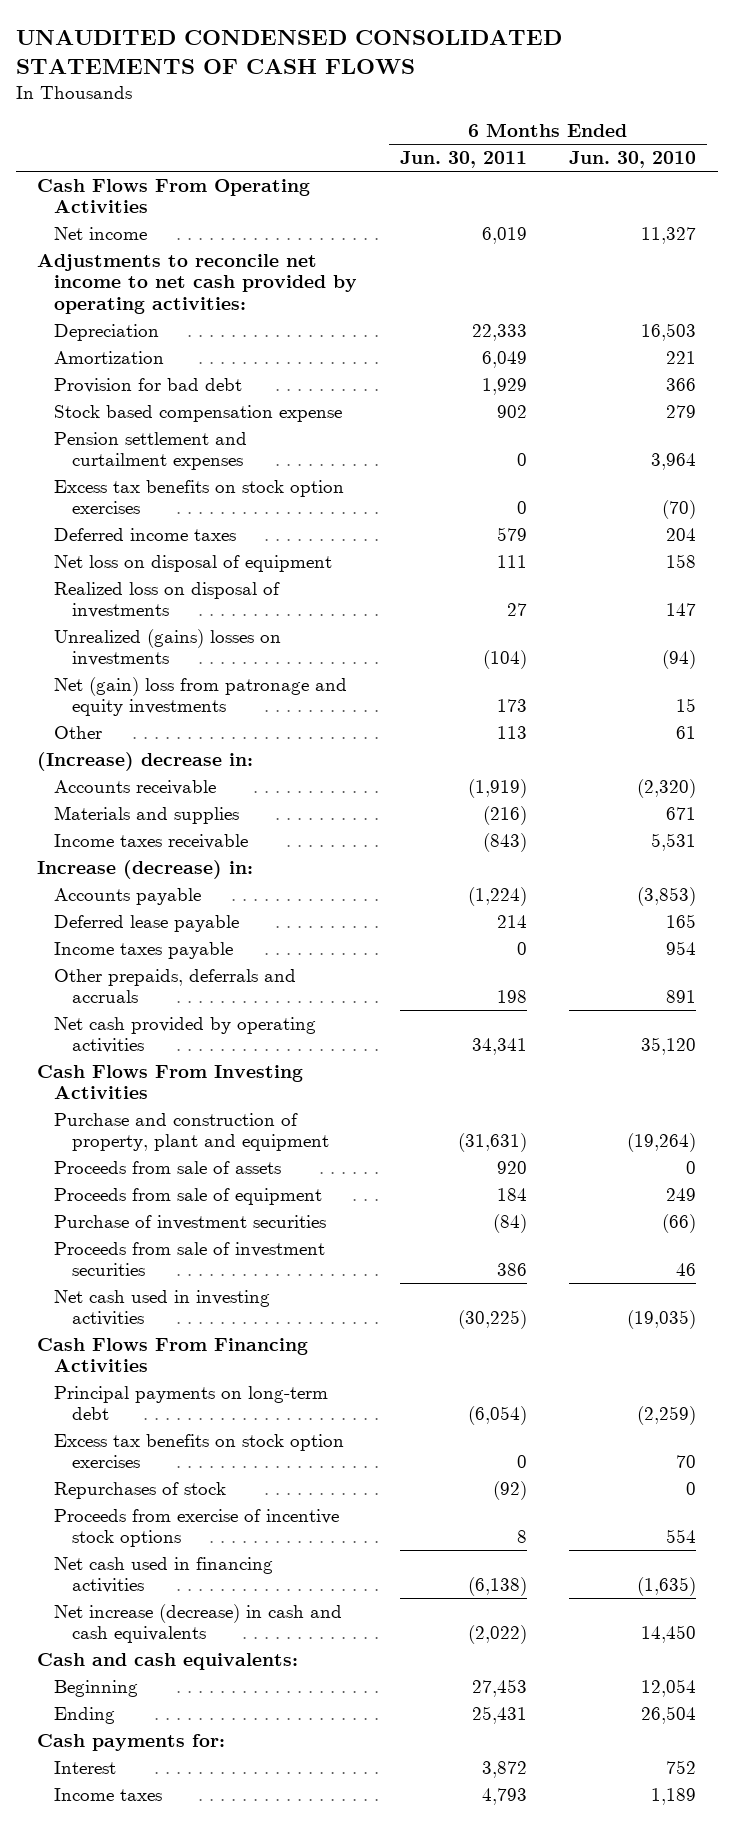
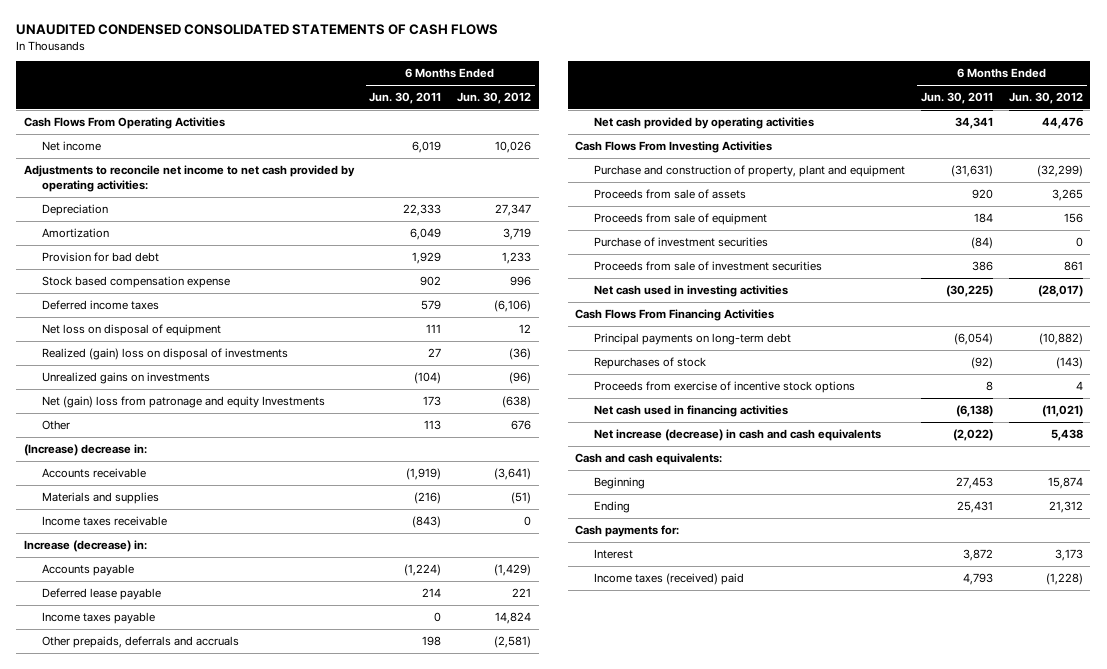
- | 6 Months Ended Jun. 30, 2011 | 6 Months Ended Jun. 30, 2010
+ | 6 Months Ended Jun. 30, 2011 | 6 Months Ended Jun. 30, 2012
- Pension settlement and curtailment expenses | 0 | 3,964
- Excess tax benefits on stock option exercises | 0 | (70)
- Realized loss on disposal of investments | 27 | 147
- Unrealized (gains) losses on investments | (104) | (94)
- Net (gain) loss from patronage and equity investments | 173 | 15
+ Realized (gain) loss on disposal of investments | 27 | (36)
+ Unrealized gains on investments | (104) | (96)
+ Net (gain) loss from patronage and equity Investments | 173 | (638)
- Excess tax benefits on stock option exercises | 0 | 70
- Income taxes | 4,793 | 1,189
+ Income taxes (received) paid | 4,793 | (1,228)

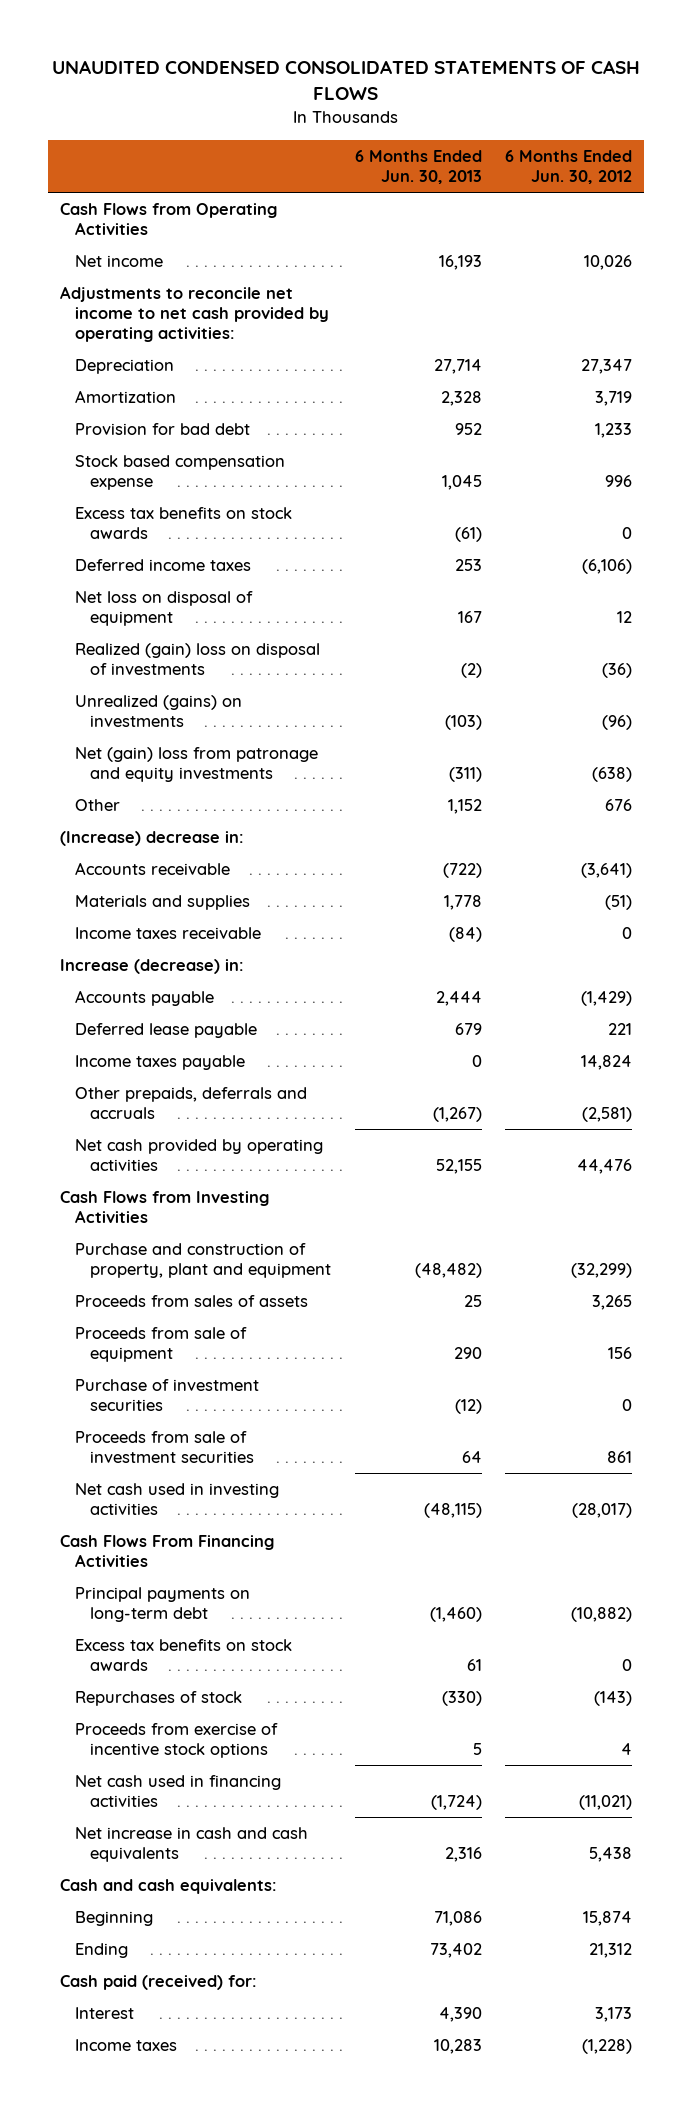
- | 6 Months Ended Jun. 30, 2011 | 6 Months Ended Jun. 30, 2012
+ | 6 Months Ended Jun. 30, 2013 | 6 Months Ended Jun. 30, 2012
- Cash Flows From Operating Activities
+ Cash Flows from Operating Activities
+ Excess tax benefits on stock awards | (61) | 0
- Unrealized gains on investments | (104) | (96)
- Net (gain) loss from patronage and equity Investments | 173 | (638)
+ Unrealized (gains) on investments | (103) | (96)
+ Net (gain) loss from patronage and equity investments | (311) | (638)
- Cash Flows From Investing Activities
+ Cash Flows from Investing Activities
- Proceeds from sale of assets | 920 | 3,265
+ Proceeds from sales of assets | 25 | 3,265
+ Excess tax benefits on stock awards | 61 | 0
- Net increase (decrease) in cash and cash equivalents | (2,022) | 5,438
+ Net increase in cash and cash equivalents | 2,316 | 5,438
- Cash payments for:
+ Cash paid (received) for:
- Income taxes (received) paid | 4,793 | (1,228)
+ Income taxes | 10,283 | (1,228)

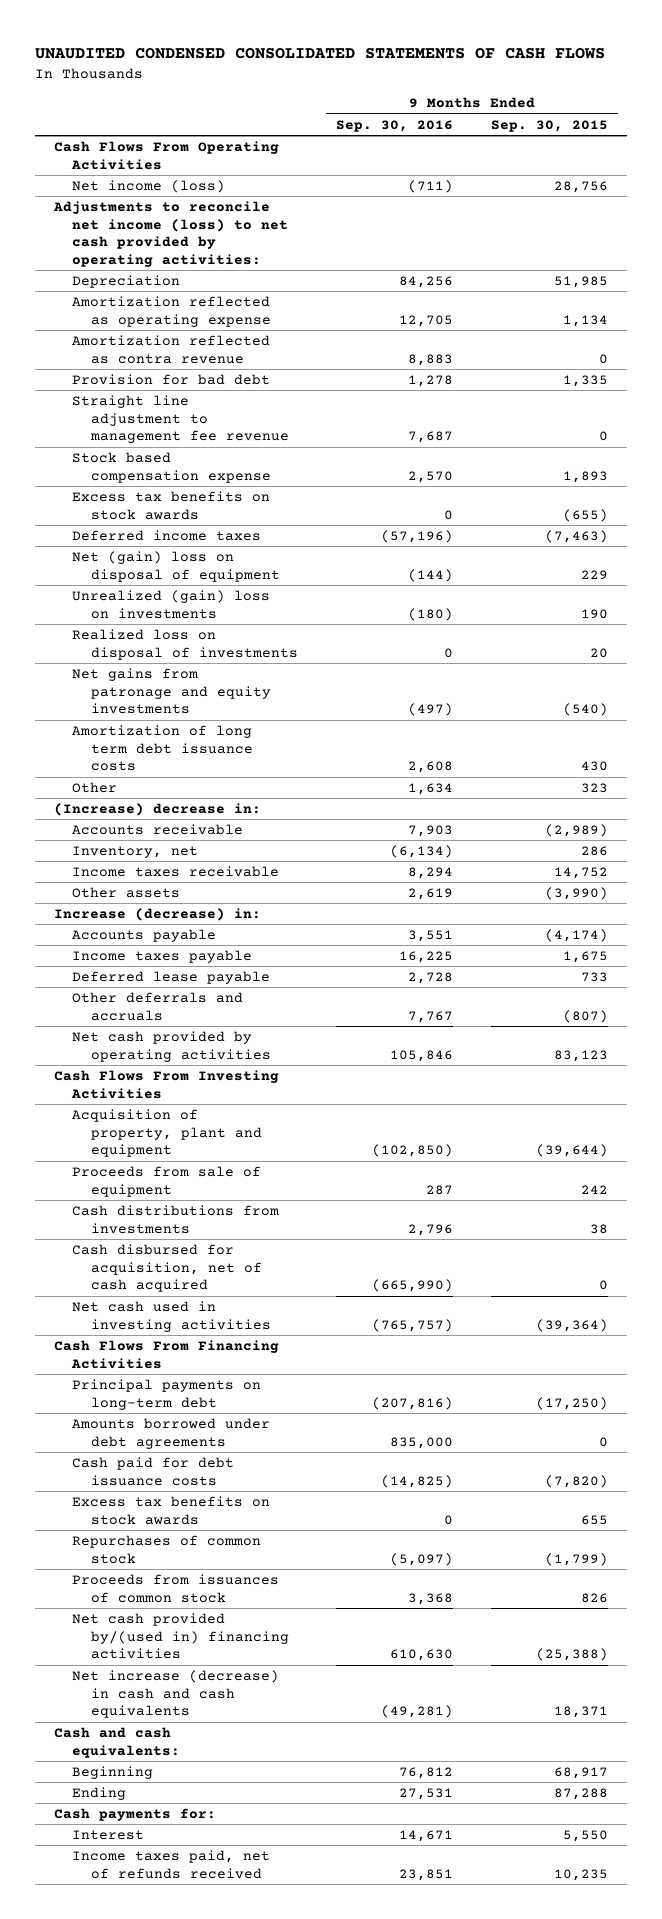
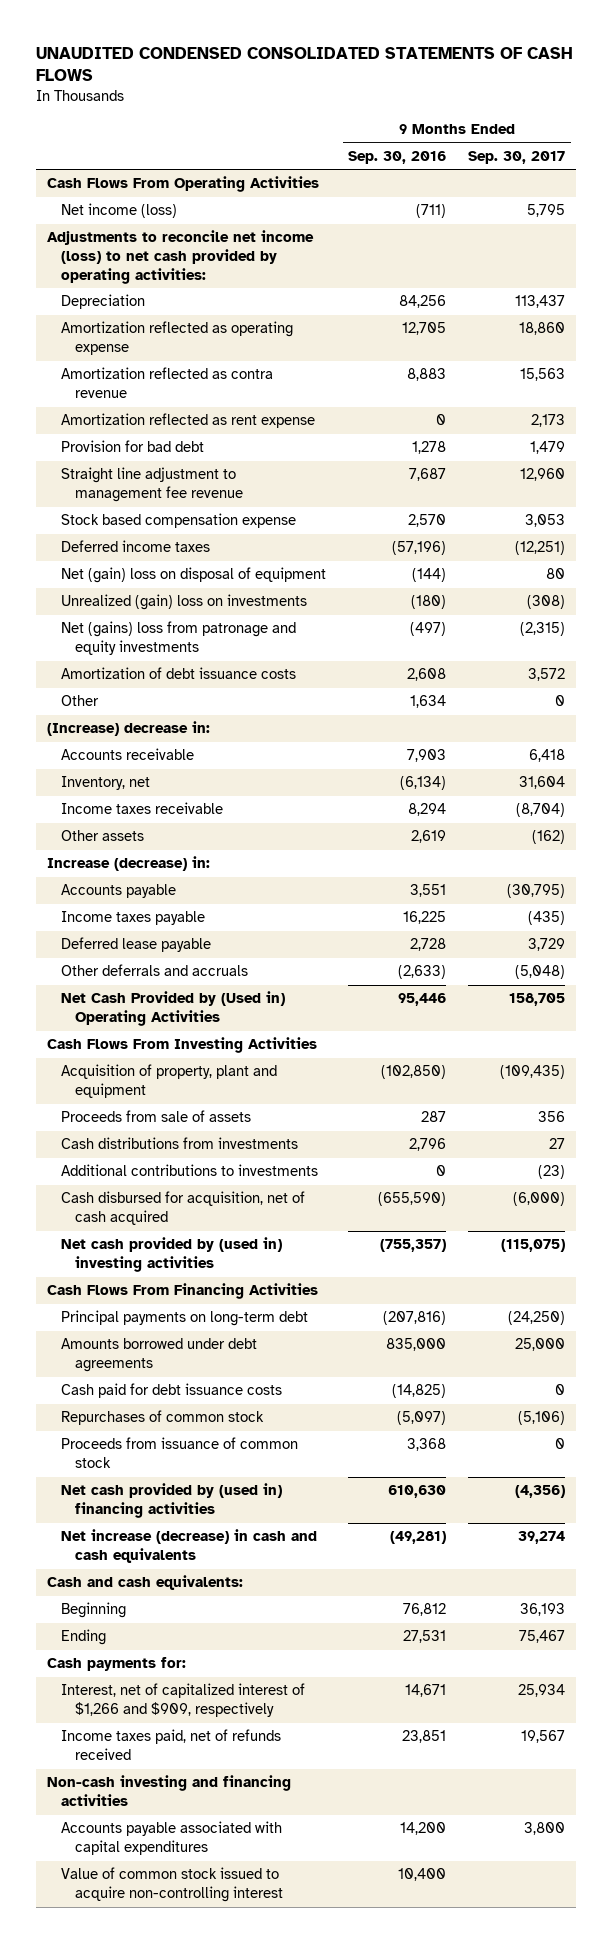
- | 9 Months Ended Sep. 30, 2016 | 9 Months Ended Sep. 30, 2015
+ | 9 Months Ended Sep. 30, 2016 | 9 Months Ended Sep. 30, 2017
+ Amortization reflected as rent expense | 0 | 2,173
- Excess tax benefits on stock awards | 0 | (655)
- Realized loss on disposal of investments | 0 | 20
- Net gains from patronage and equity investments | (497) | (540)
- Amortization of long term debt issuance costs | 2,608 | 430
+ Net (gains) loss from patronage and equity investments | (497) | (2,315)
+ Amortization of debt issuance costs | 2,608 | 3,572
- Other deferrals and accruals | 7,767 | (807)
- Net cash provided by operating activities | 105,846 | 83,123
+ Other deferrals and accruals | (2,633) | (5,048)
+ Net Cash Provided by (Used in) Operating Activities | 95,446 | 158,705
- Proceeds from sale of equipment | 287 | 242
+ Proceeds from sale of assets | 287 | 356
- Cash disbursed for acquisition, net of cash acquired | (665,990) | 0
- Net cash used in investing activities | (765,757) | (39,364)
+ Additional contributions to investments | 0 | (23)
+ Cash disbursed for acquisition, net of cash acquired | (655,590) | (6,000)
+ Net cash provided by (used in) investing activities | (755,357) | (115,075)
- Excess tax benefits on stock awards | 0 | 655
- Proceeds from issuances of common stock | 3,368 | 826
- Net cash provided by/(used in) financing activities | 610,630 | (25,388)
+ Proceeds from issuance of common stock | 3,368 | 0
+ Net cash provided by (used in) financing activities | 610,630 | (4,356)
- Interest | 14,671 | 5,550
+ Interest, net of capitalized interest of $1,266 and $909, respectively | 14,671 | 25,934
+ Non-cash investing and financing activities
+ Accounts payable associated with capital expenditures | 14,200 | 3,800
+ Value of common stock issued to acquire non-controlling interest | 10,400 |

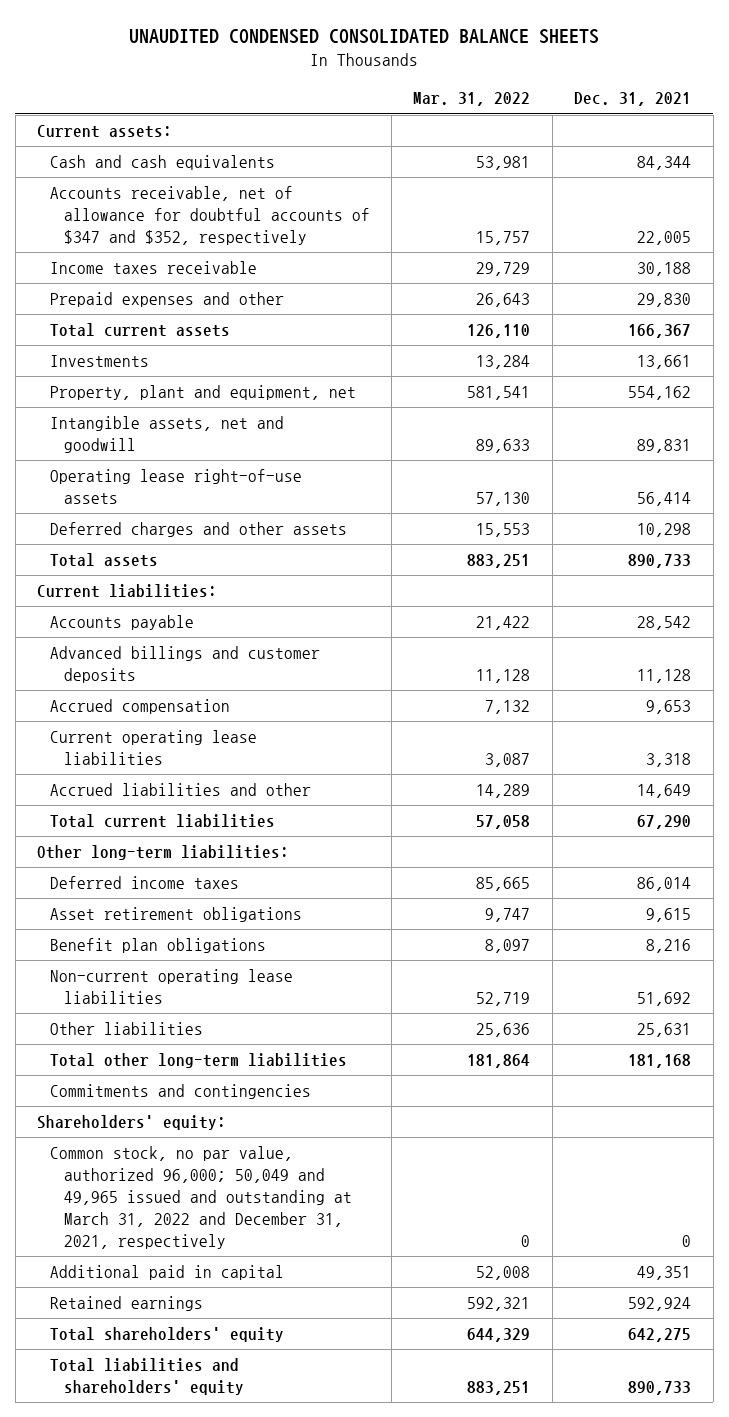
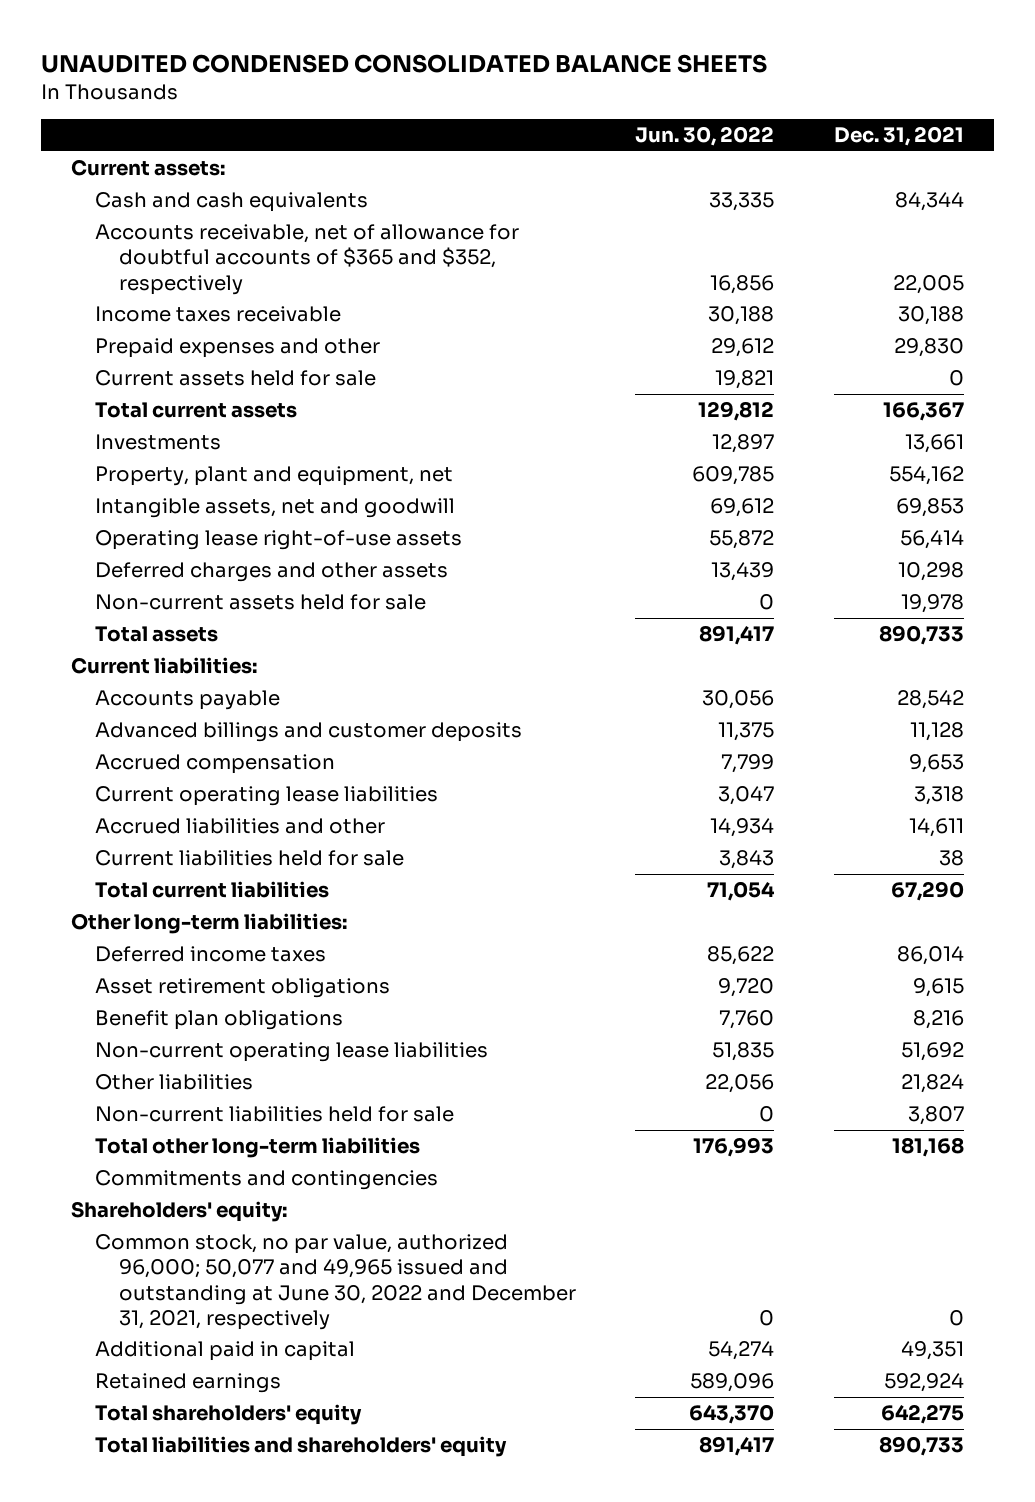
- | Mar. 31, 2022 | Dec. 31, 2021
+ | Jun. 30, 2022 | Dec. 31, 2021
- Accounts receivable, net of allowance for doubtful accounts of $347 and $352, respectively | 15,757 | 22,005
+ Accounts receivable, net of allowance for doubtful accounts of $365 and $352, respectively | 16,856 | 22,005
+ Current assets held for sale | 19,821 | 0
- Intangible assets, net and goodwill | 89,633 | 89,831
+ Intangible assets, net and goodwill | 69,612 | 69,853
+ Non-current assets held for sale | 0 | 19,978
- Accrued liabilities and other | 14,289 | 14,649
+ Accrued liabilities and other | 14,934 | 14,611
+ Current liabilities held for sale | 3,843 | 38
- Other liabilities | 25,636 | 25,631
+ Other liabilities | 22,056 | 21,824
+ Non-current liabilities held for sale | 0 | 3,807
- Common stock, no par value, authorized 96,000; 50,049 and 49,965 issued and outstanding at March 31, 2022 and December 31, 2021, respectively | 0 | 0
+ Common stock, no par value, authorized 96,000; 50,077 and 49,965 issued and outstanding at June 30, 2022 and December 31, 2021, respectively | 0 | 0

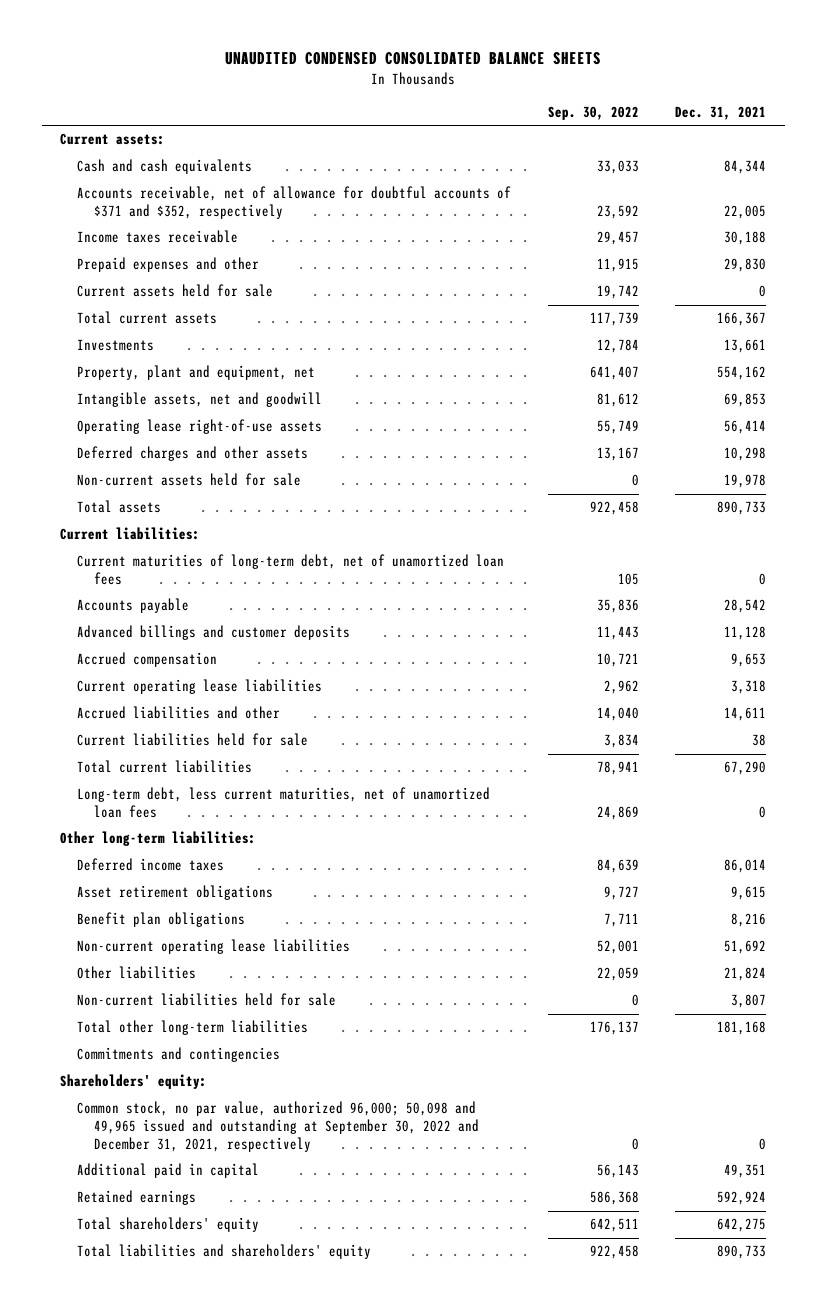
- | Jun. 30, 2022 | Dec. 31, 2021
+ | Sep. 30, 2022 | Dec. 31, 2021
- Accounts receivable, net of allowance for doubtful accounts of $365 and $352, respectively | 16,856 | 22,005
+ Accounts receivable, net of allowance for doubtful accounts of $371 and $352, respectively | 23,592 | 22,005
+ Current maturities of long-term debt, net of unamortized loan fees | 105 | 0
+ Long-term debt, less current maturities, net of unamortized loan fees | 24,869 | 0
- Common stock, no par value, authorized 96,000; 50,077 and 49,965 issued and outstanding at June 30, 2022 and December 31, 2021, respectively | 0 | 0
+ Common stock, no par value, authorized 96,000; 50,098 and 49,965 issued and outstanding at September 30, 2022 and December 31, 2021, respectively | 0 | 0

